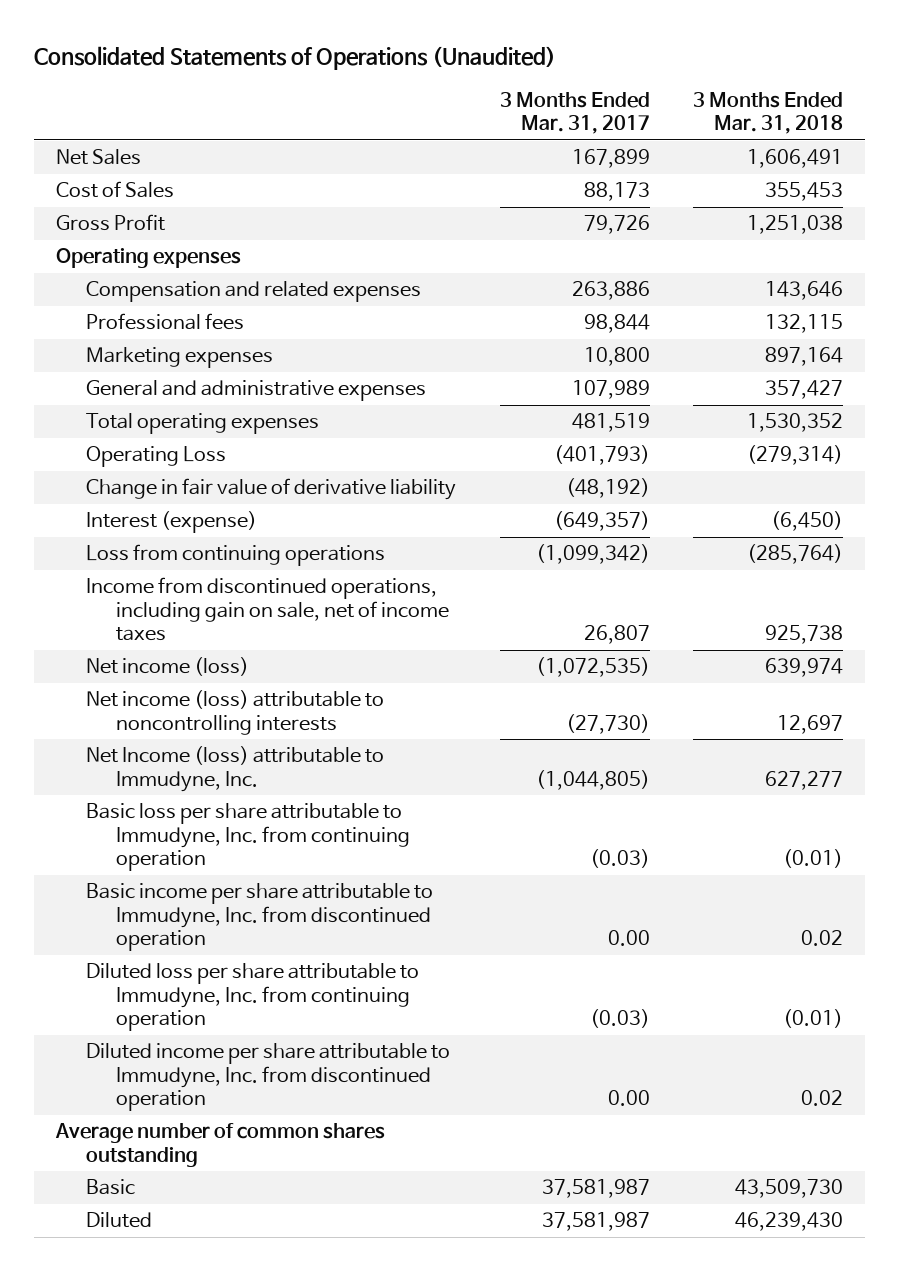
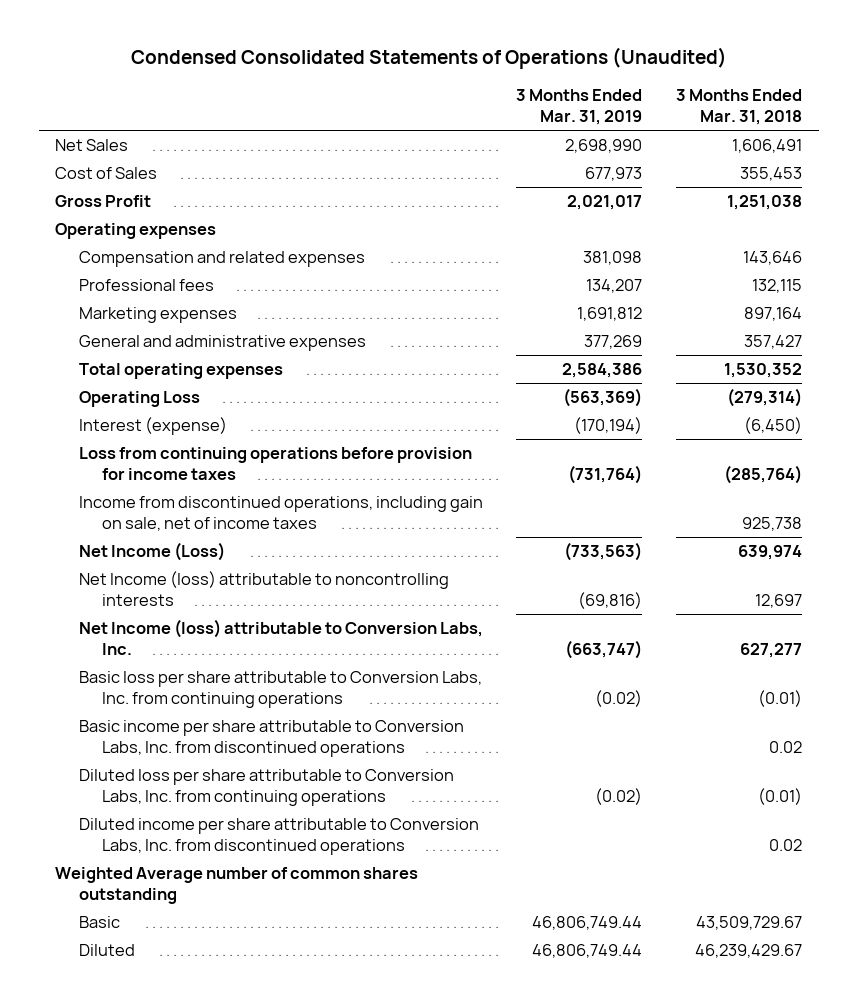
- Consolidated Statements of Operations (Unaudited)
+ Condensed Consolidated Statements of Operations (Unaudited)
- | 3 Months Ended Mar. 31, 2017 | 3 Months Ended Mar. 31, 2018
+ | 3 Months Ended Mar. 31, 2019 | 3 Months Ended Mar. 31, 2018
- Change in fair value of derivative liability | (48,192) |
- Loss from continuing operations | (1,099,342) | (285,764)
+ Loss from continuing operations before provision for income taxes | (731,764) | (285,764)
- Net income (loss) | (1,072,535) | 639,974
- Net income (loss) attributable to noncontrolling interests | (27,730) | 12,697
- Net Income (loss) attributable to Immudyne, Inc. | (1,044,805) | 627,277
- Basic loss per share attributable to Immudyne, Inc. from continuing operation | (0.03) | (0.01)
- Basic income per share attributable to Immudyne, Inc. from discontinued operation | 0.00 | 0.02
- Diluted loss per share attributable to Immudyne, Inc. from continuing operation | (0.03) | (0.01)
- Diluted income per share attributable to Immudyne, Inc. from discontinued operation | 0.00 | 0.02
- Average number of common shares outstanding
- Basic | 37,581,987 | 43,509,730
- Diluted | 37,581,987 | 46,239,430
+ Net Income (Loss) | (733,563) | 639,974
+ Net Income (loss) attributable to noncontrolling interests | (69,816) | 12,697
+ Net Income (loss) attributable to Conversion Labs, Inc. | (663,747) | 627,277
+ Basic loss per share attributable to Conversion Labs, Inc. from continuing operations | (0.02) | (0.01)
+ Basic income per share attributable to Conversion Labs, Inc. from discontinued operations | | 0.02
+ Diluted loss per share attributable to Conversion Labs, Inc. from continuing operations | (0.02) | (0.01)
+ Diluted income per share attributable to Conversion Labs, Inc. from discontinued operations | | 0.02
+ Weighted Average number of common shares outstanding
+ Basic | 46,806,749.44 | 43,509,729.67
+ Diluted | 46,806,749.44 | 46,239,429.67

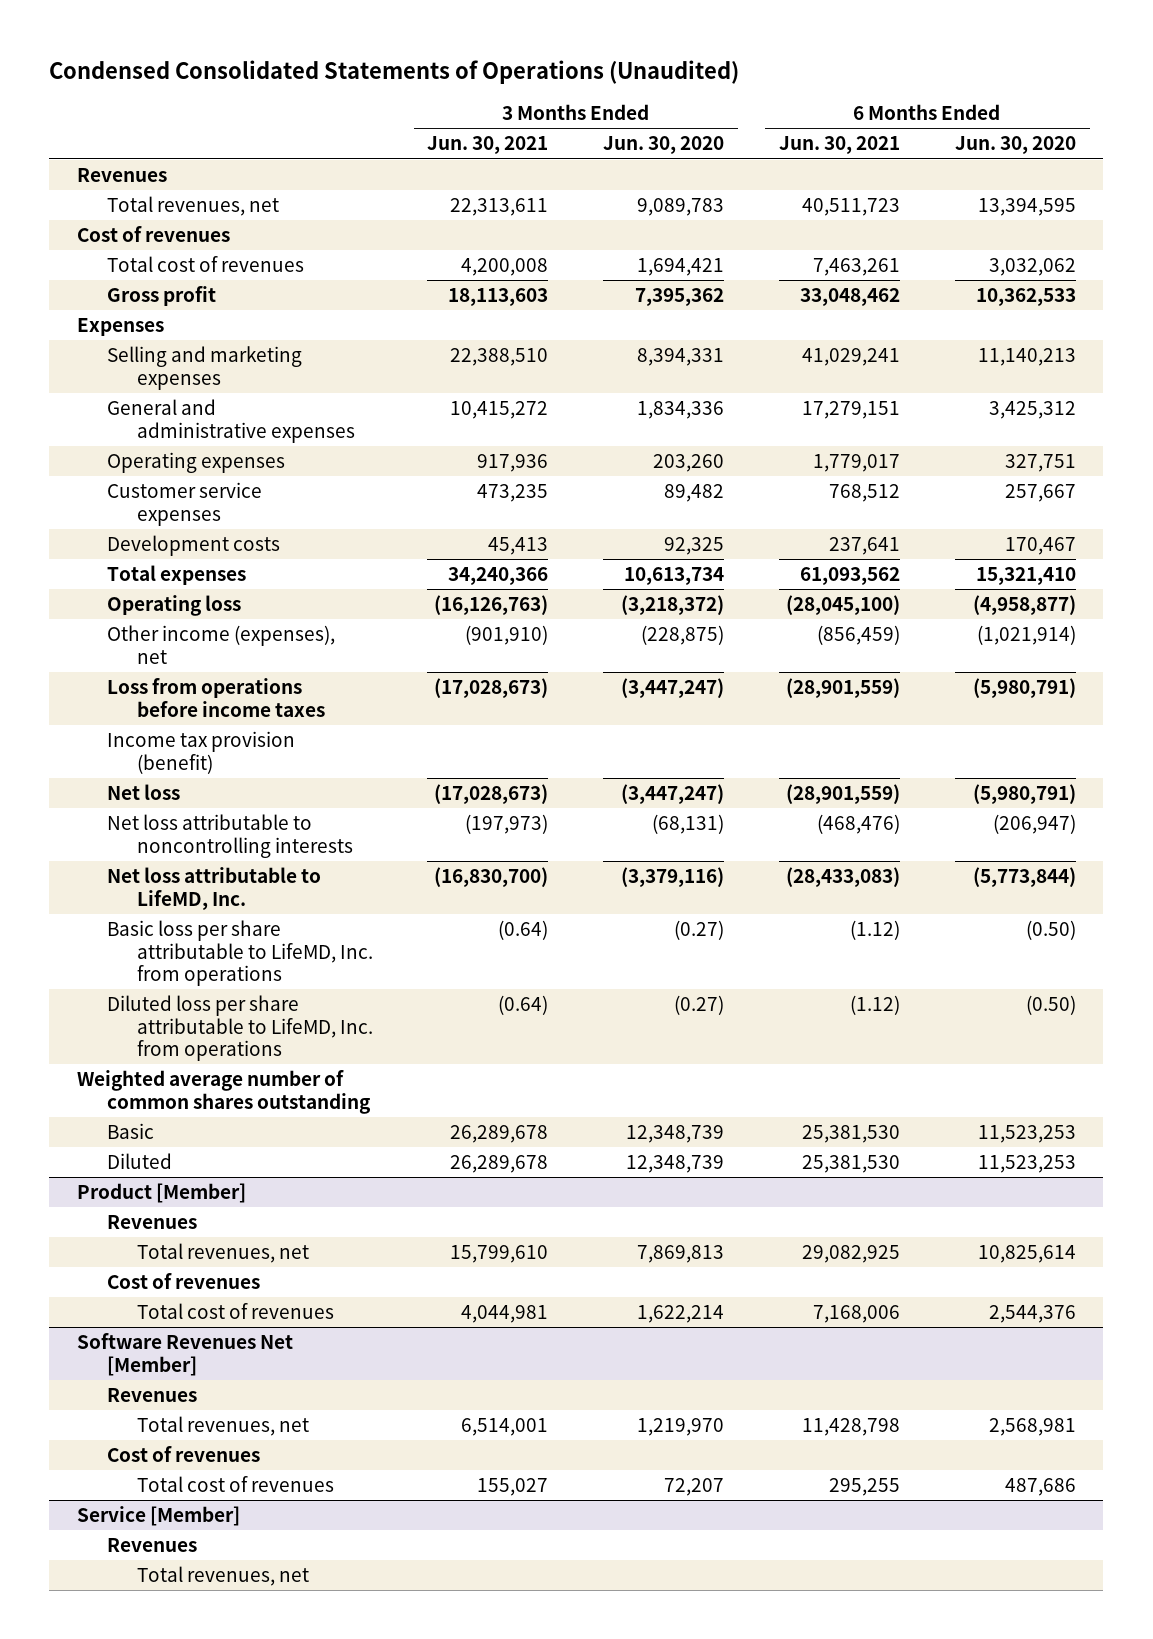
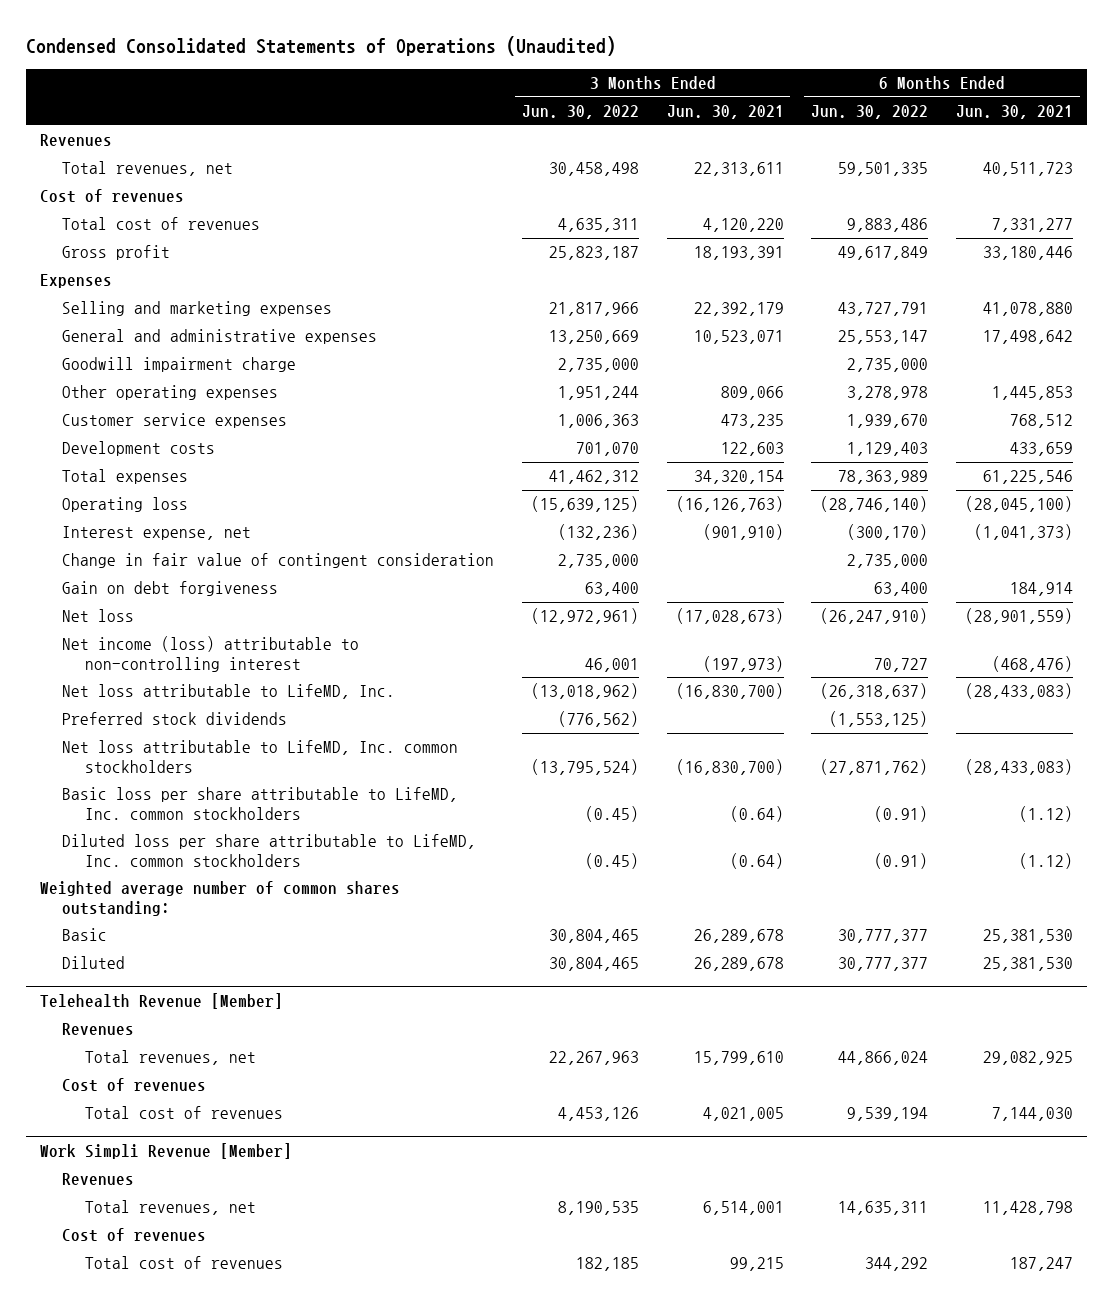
- | 3 Months Ended Jun. 30, 2021 | 3 Months Ended Jun. 30, 2020 | 6 Months Ended Jun. 30, 2021 | 6 Months Ended Jun. 30, 2020
+ | 3 Months Ended Jun. 30, 2022 | 3 Months Ended Jun. 30, 2021 | 6 Months Ended Jun. 30, 2022 | 6 Months Ended Jun. 30, 2021
- Total cost of revenues | 4,200,008 | 1,694,421 | 7,463,261 | 3,032,062
- Gross profit | 18,113,603 | 7,395,362 | 33,048,462 | 10,362,533
+ Total cost of revenues | 4,635,311 | 4,120,220 | 9,883,486 | 7,331,277
+ Gross profit | 25,823,187 | 18,193,391 | 49,617,849 | 33,180,446
- Selling and marketing expenses | 22,388,510 | 8,394,331 | 41,029,241 | 11,140,213
- General and administrative expenses | 10,415,272 | 1,834,336 | 17,279,151 | 3,425,312
- Operating expenses | 917,936 | 203,260 | 1,779,017 | 327,751
+ Selling and marketing expenses | 21,817,966 | 22,392,179 | 43,727,791 | 41,078,880
+ General and administrative expenses | 13,250,669 | 10,523,071 | 25,553,147 | 17,498,642
+ Goodwill impairment charge | 2,735,000 | | 2,735,000 |
+ Other operating expenses | 1,951,244 | 809,066 | 3,278,978 | 1,445,853
- Development costs | 45,413 | 92,325 | 237,641 | 170,467
- Total expenses | 34,240,366 | 10,613,734 | 61,093,562 | 15,321,410
+ Development costs | 701,070 | 122,603 | 1,129,403 | 433,659
+ Total expenses | 41,462,312 | 34,320,154 | 78,363,989 | 61,225,546
- Other income (expenses), net | (901,910) | (228,875) | (856,459) | (1,021,914)
- Loss from operations before income taxes | (17,028,673) | (3,447,247) | (28,901,559) | (5,980,791)
- Income tax provision (benefit)
+ Interest expense, net | (132,236) | (901,910) | (300,170) | (1,041,373)
+ Change in fair value of contingent consideration | 2,735,000 | | 2,735,000 |
+ Gain on debt forgiveness | 63,400 | | 63,400 | 184,914
- Net loss attributable to noncontrolling interests | (197,973) | (68,131) | (468,476) | (206,947)
+ Net income (loss) attributable to non-controlling interest | 46,001 | (197,973) | 70,727 | (468,476)
- Basic loss per share attributable to LifeMD, Inc. from operations | (0.64) | (0.27) | (1.12) | (0.50)
- Diluted loss per share attributable to LifeMD, Inc. from operations | (0.64) | (0.27) | (1.12) | (0.50)
- Weighted average number of common shares outstanding
+ Preferred stock dividends | (776,562) | | (1,553,125) |
+ Net loss attributable to LifeMD, Inc. common stockholders | (13,795,524) | (16,830,700) | (27,871,762) | (28,433,083)
+ Basic loss per share attributable to LifeMD, Inc. common stockholders | (0.45) | (0.64) | (0.91) | (1.12)
+ Diluted loss per share attributable to LifeMD, Inc. common stockholders | (0.45) | (0.64) | (0.91) | (1.12)
+ Weighted average number of common shares outstanding:
- Product [Member]
+ Telehealth Revenue [Member]
- Total cost of revenues | 4,044,981 | 1,622,214 | 7,168,006 | 2,544,376
- Software Revenues Net [Member]
+ Total cost of revenues | 4,453,126 | 4,021,005 | 9,539,194 | 7,144,030
+ Work Simpli Revenue [Member]
- Total cost of revenues | 155,027 | 72,207 | 295,255 | 487,686
- Service [Member]
- Revenues
- Total revenues, net
+ Total cost of revenues | 182,185 | 99,215 | 344,292 | 187,247

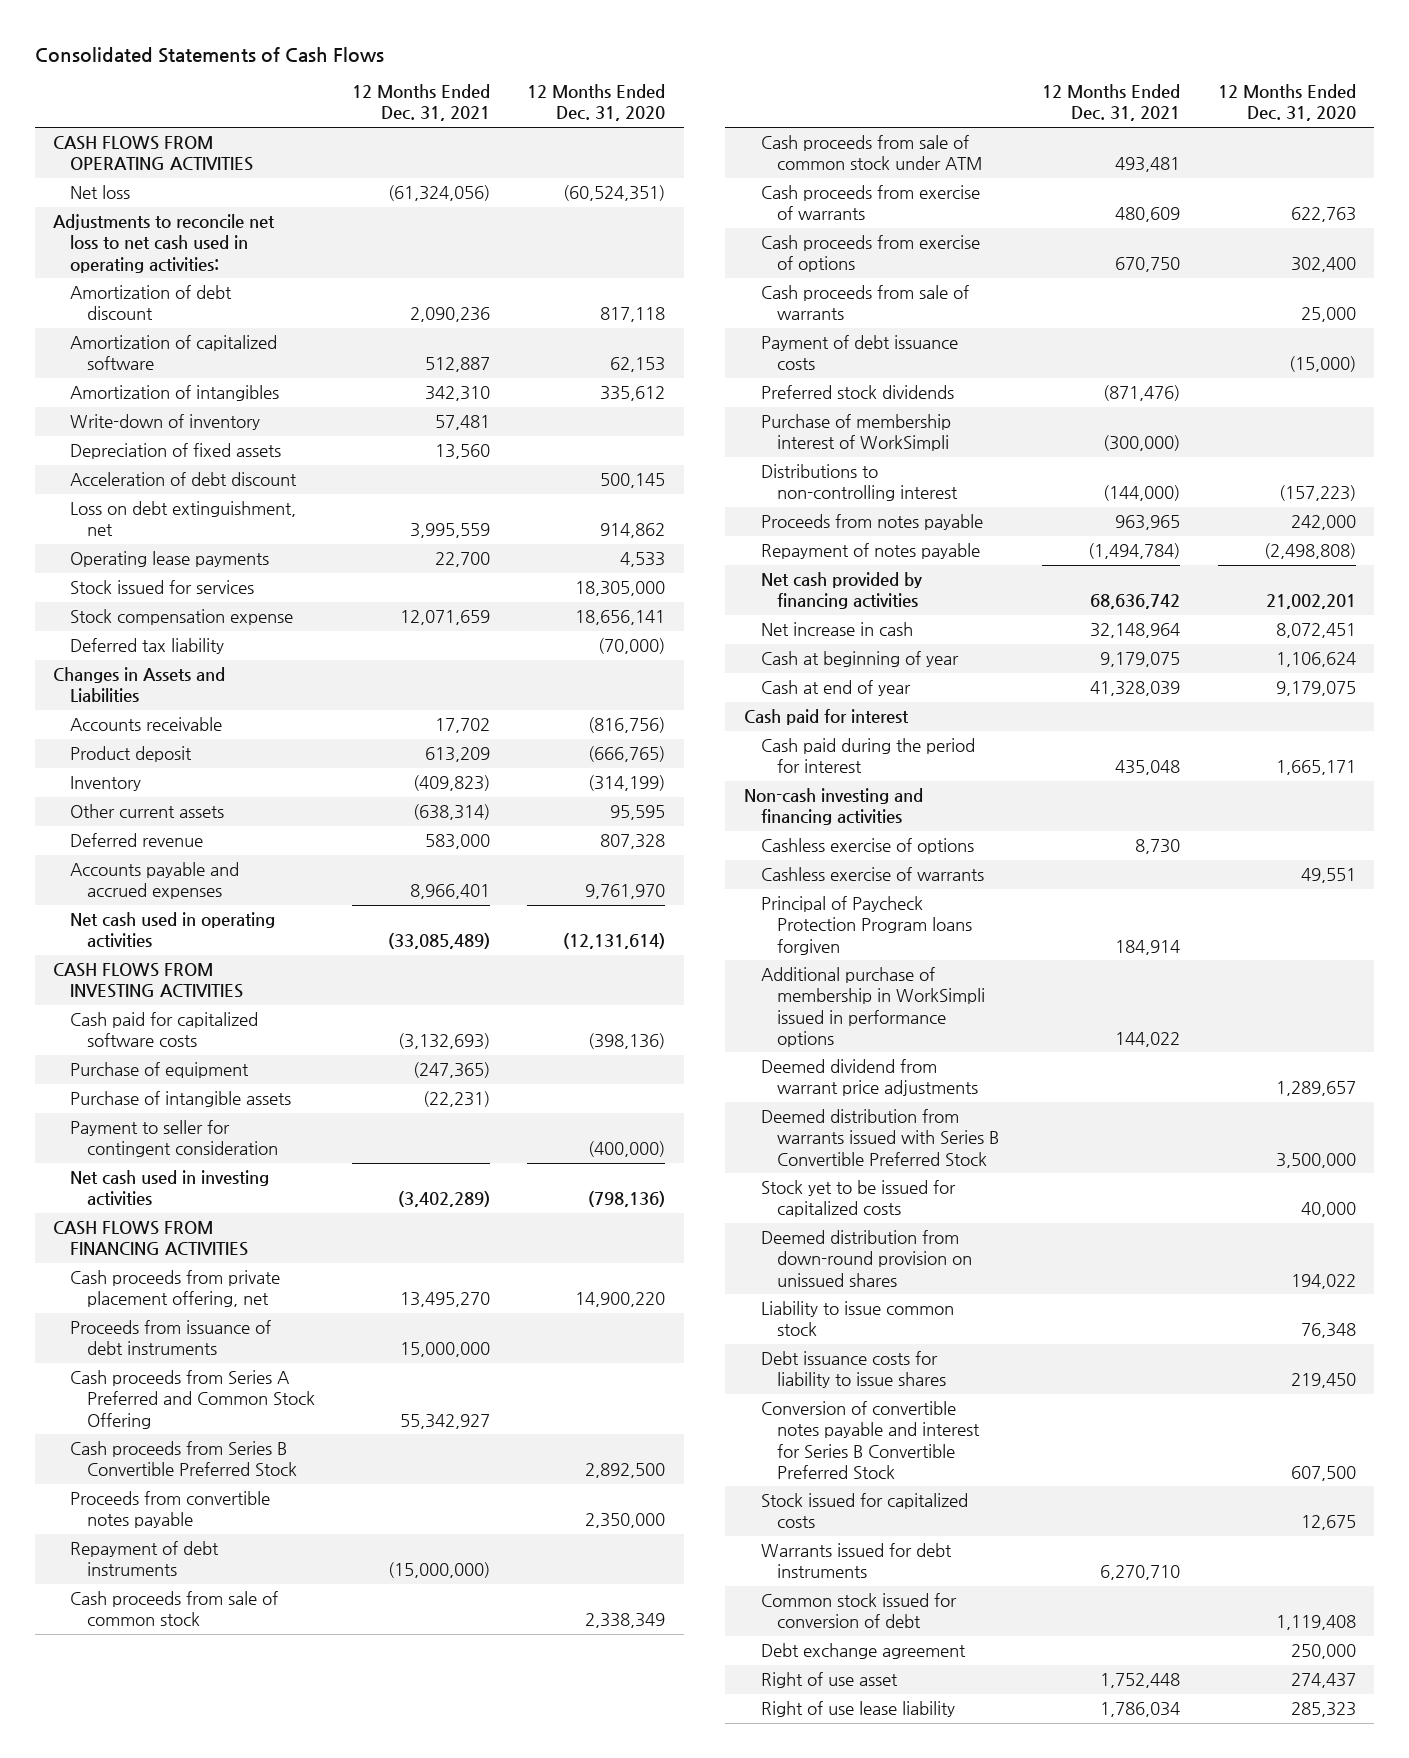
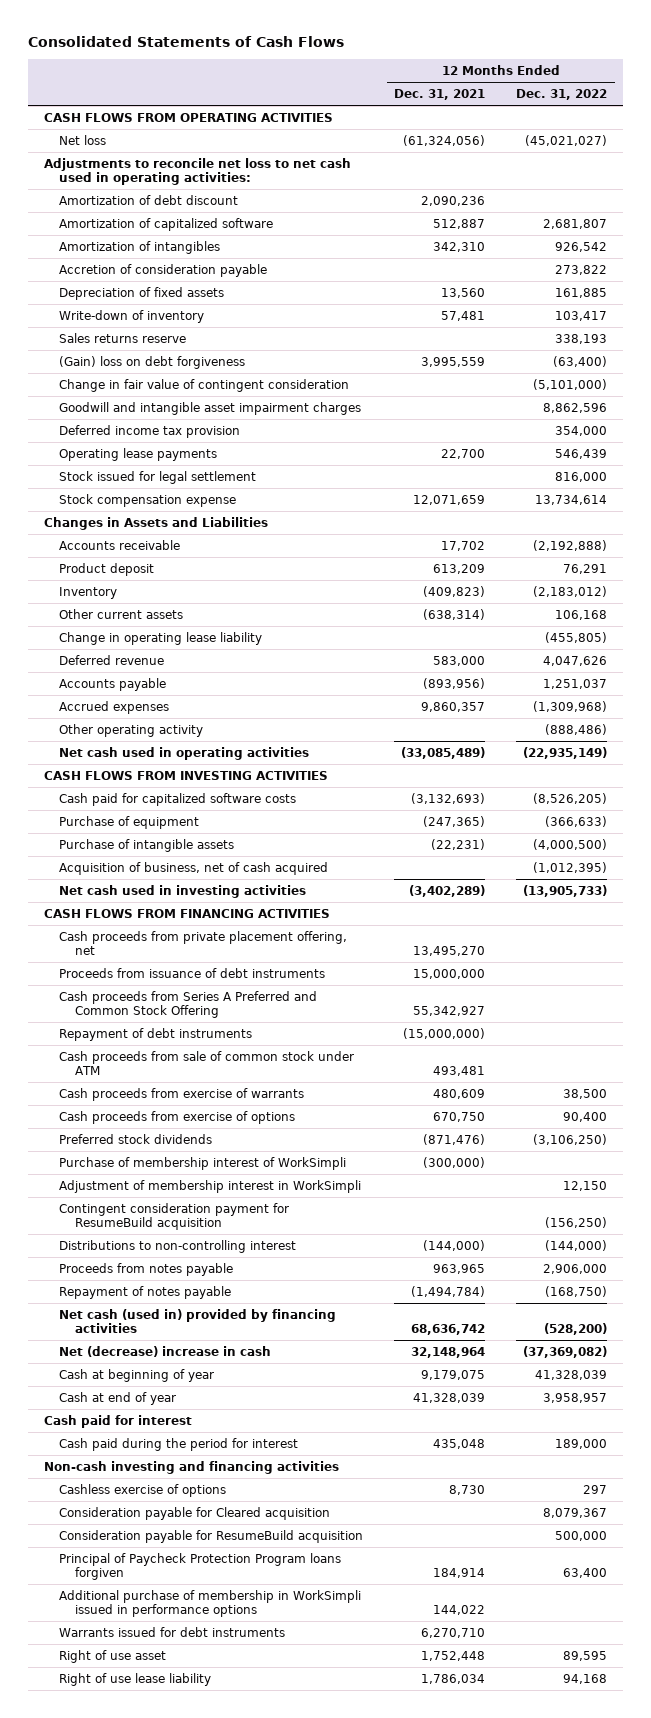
- | 12 Months Ended Dec. 31, 2021 | 12 Months Ended Dec. 31, 2020
+ | 12 Months Ended Dec. 31, 2021 | 12 Months Ended Dec. 31, 2022
+ Accretion of consideration payable | | 273,822
- Acceleration of debt discount | | 500,145
- Loss on debt extinguishment, net | 3,995,559 | 914,862
moved down: Write-down of inventory | 57,481 | 103,417
+ Sales returns reserve | | 338,193
+ (Gain) loss on debt forgiveness | 3,995,559 | (63,400)
+ Change in fair value of contingent consideration | | (5,101,000)
+ Goodwill and intangible asset impairment charges | | 8,862,596
+ Deferred income tax provision | | 354,000
- Stock issued for services | | 18,305,000
+ Stock issued for legal settlement | | 816,000
- Deferred tax liability | | (70,000)
+ Change in operating lease liability | | (455,805)
- Accounts payable and accrued expenses | 8,966,401 | 9,761,970
+ Accounts payable | (893,956) | 1,251,037
+ Accrued expenses | 9,860,357 | (1,309,968)
+ Other operating activity | | (888,486)
- Payment to seller for contingent consideration | | (400,000)
+ Acquisition of business, net of cash acquired | | (1,012,395)
- Cash proceeds from Series B Convertible Preferred Stock | | 2,892,500
- Proceeds from convertible notes payable | | 2,350,000
- Cash proceeds from sale of common stock | | 2,338,349
- Cash proceeds from sale of warrants | | 25,000
- Payment of debt issuance costs | | (15,000)
+ Adjustment of membership interest in WorkSimpli | | 12,150
+ Contingent consideration payment for ResumeBuild acquisition | | (156,250)
- Net cash provided by financing activities | 68,636,742 | 21,002,201
- Net increase in cash | 32,148,964 | 8,072,451
+ Net cash (used in) provided by financing activities | 68,636,742 | (528,200)
+ Net (decrease) increase in cash | 32,148,964 | (37,369,082)
- Cashless exercise of warrants | | 49,551
+ Consideration payable for Cleared acquisition | | 8,079,367
+ Consideration payable for ResumeBuild acquisition | | 500,000
- Deemed dividend from warrant price adjustments | | 1,289,657
- Deemed distribution from warrants issued with Series B Convertible Preferred Stock | | 3,500,000
- Stock yet to be issued for capitalized costs | | 40,000
- Deemed distribution from down-round provision on unissued shares | | 194,022
- Liability to issue common stock | | 76,348
- Debt issuance costs for liability to issue shares | | 219,450
- Conversion of convertible notes payable and interest for Series B Convertible Preferred Stock | | 607,500
- Stock issued for capitalized costs | | 12,675
- Common stock issued for conversion of debt | | 1,119,408
- Debt exchange agreement | | 250,000

